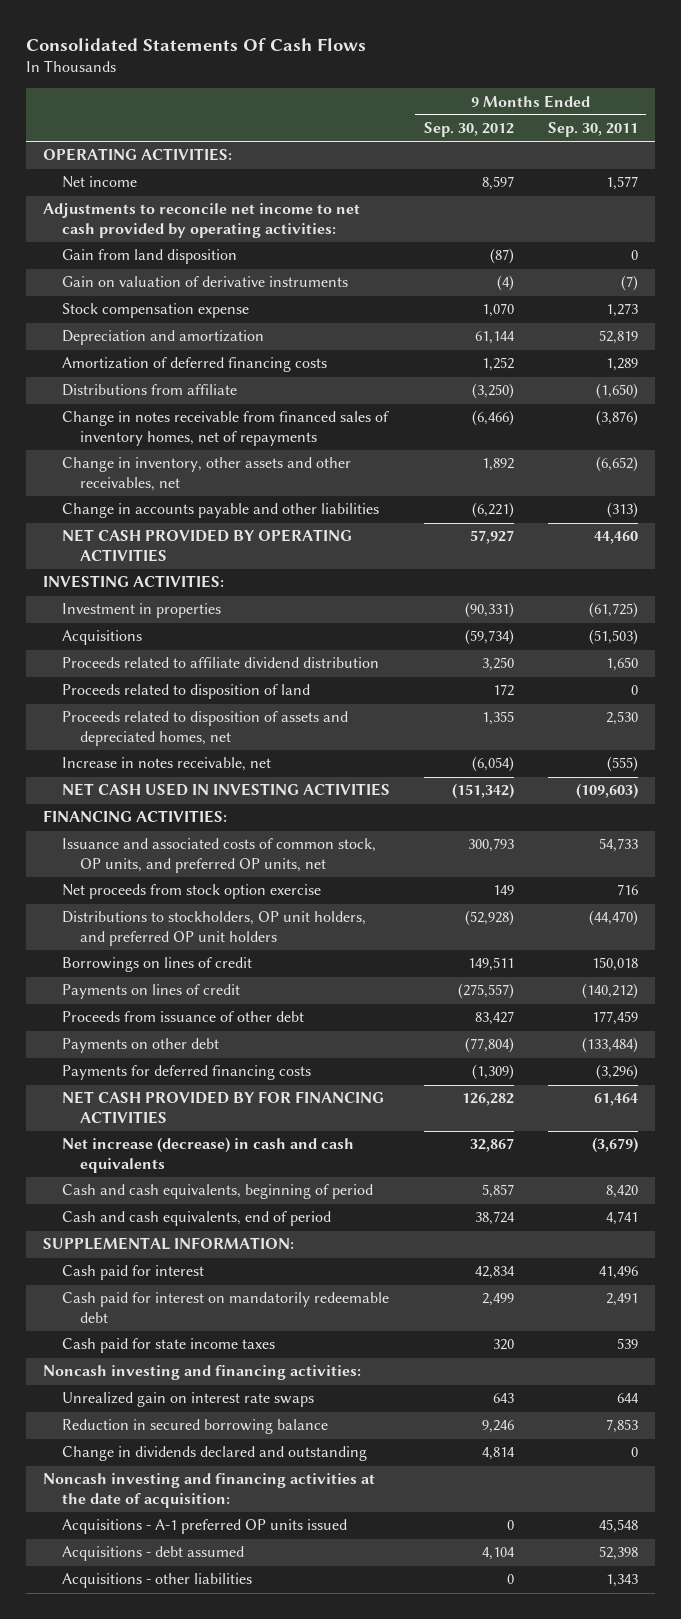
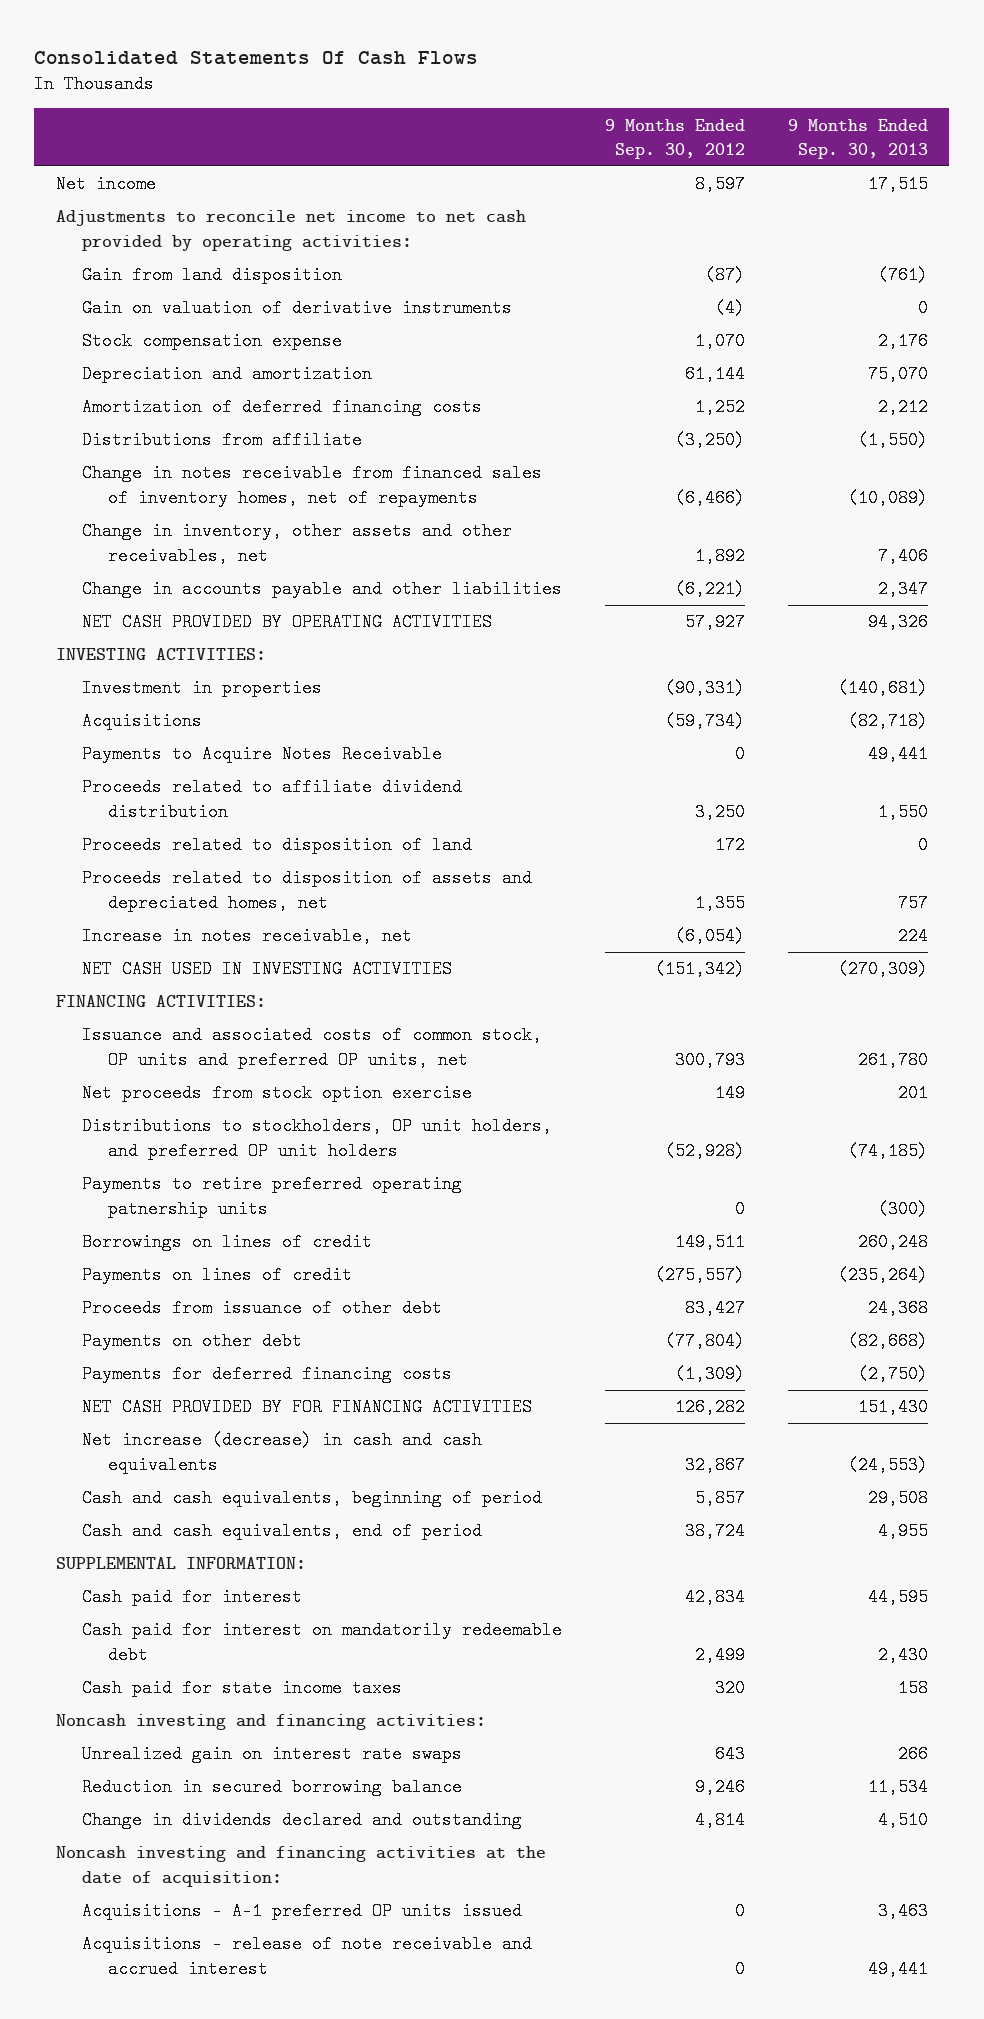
- | 9 Months Ended Sep. 30, 2012 | 9 Months Ended Sep. 30, 2011
+ | 9 Months Ended Sep. 30, 2012 | 9 Months Ended Sep. 30, 2013
- OPERATING ACTIVITIES:
+ Payments to Acquire Notes Receivable | 0 | 49,441
- Issuance and associated costs of common stock, OP units, and preferred OP units, net | 300,793 | 54,733
+ Issuance and associated costs of common stock, OP units and preferred OP units, net | 300,793 | 261,780
+ Payments to retire preferred operating patnership units | 0 | (300)
- Acquisitions - debt assumed | 4,104 | 52,398
- Acquisitions - other liabilities | 0 | 1,343
+ Acquisitions - release of note receivable and accrued interest | 0 | 49,441

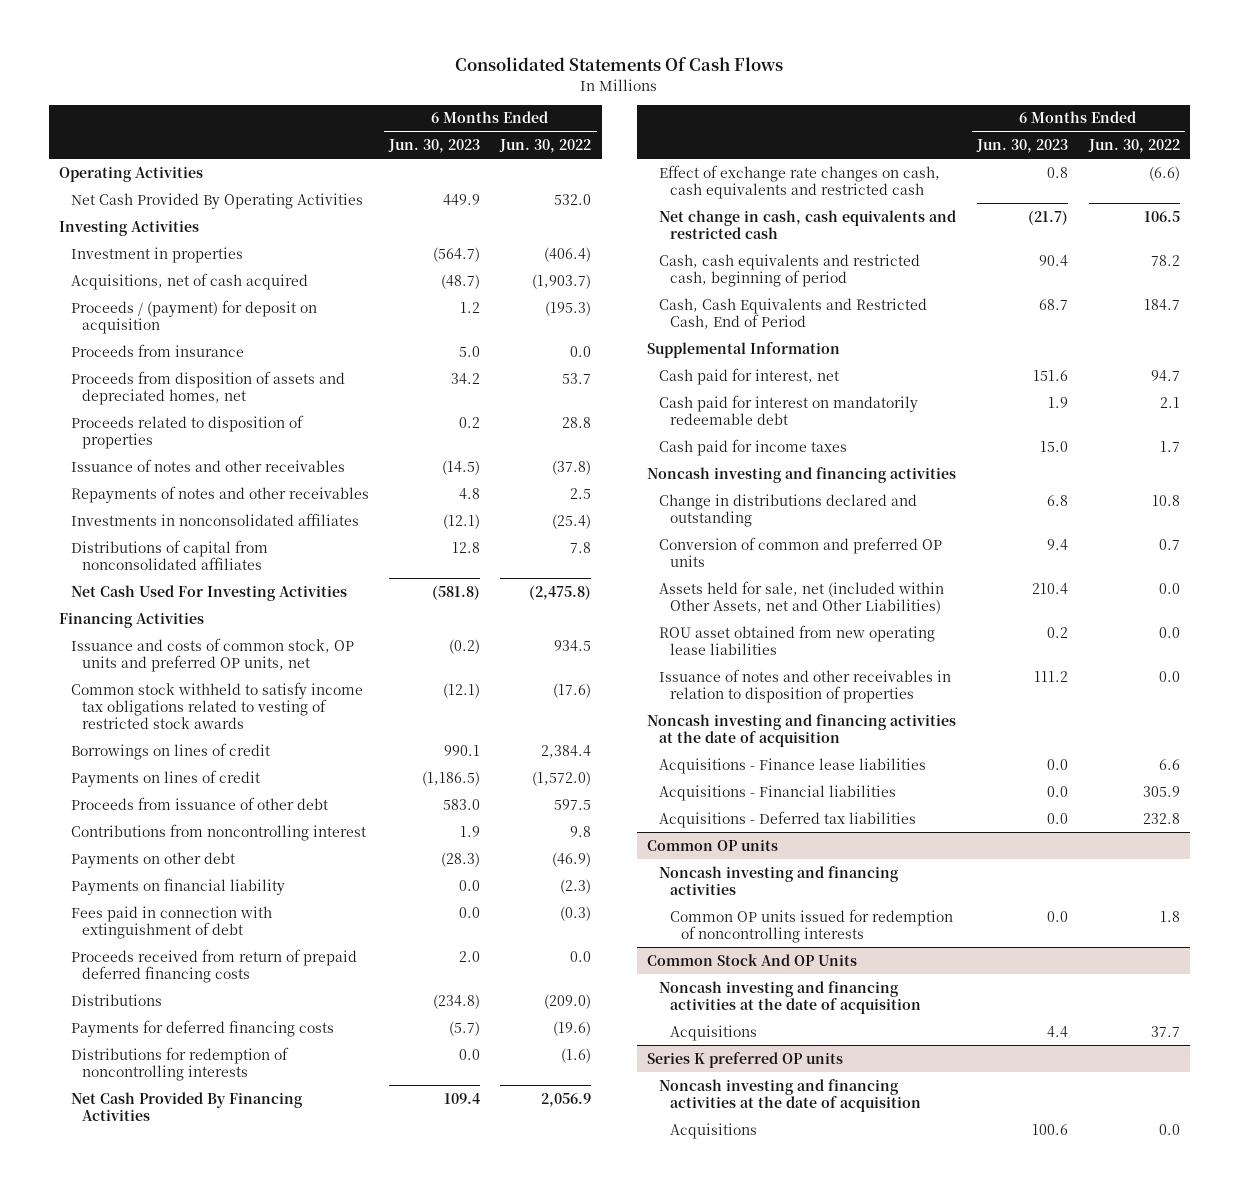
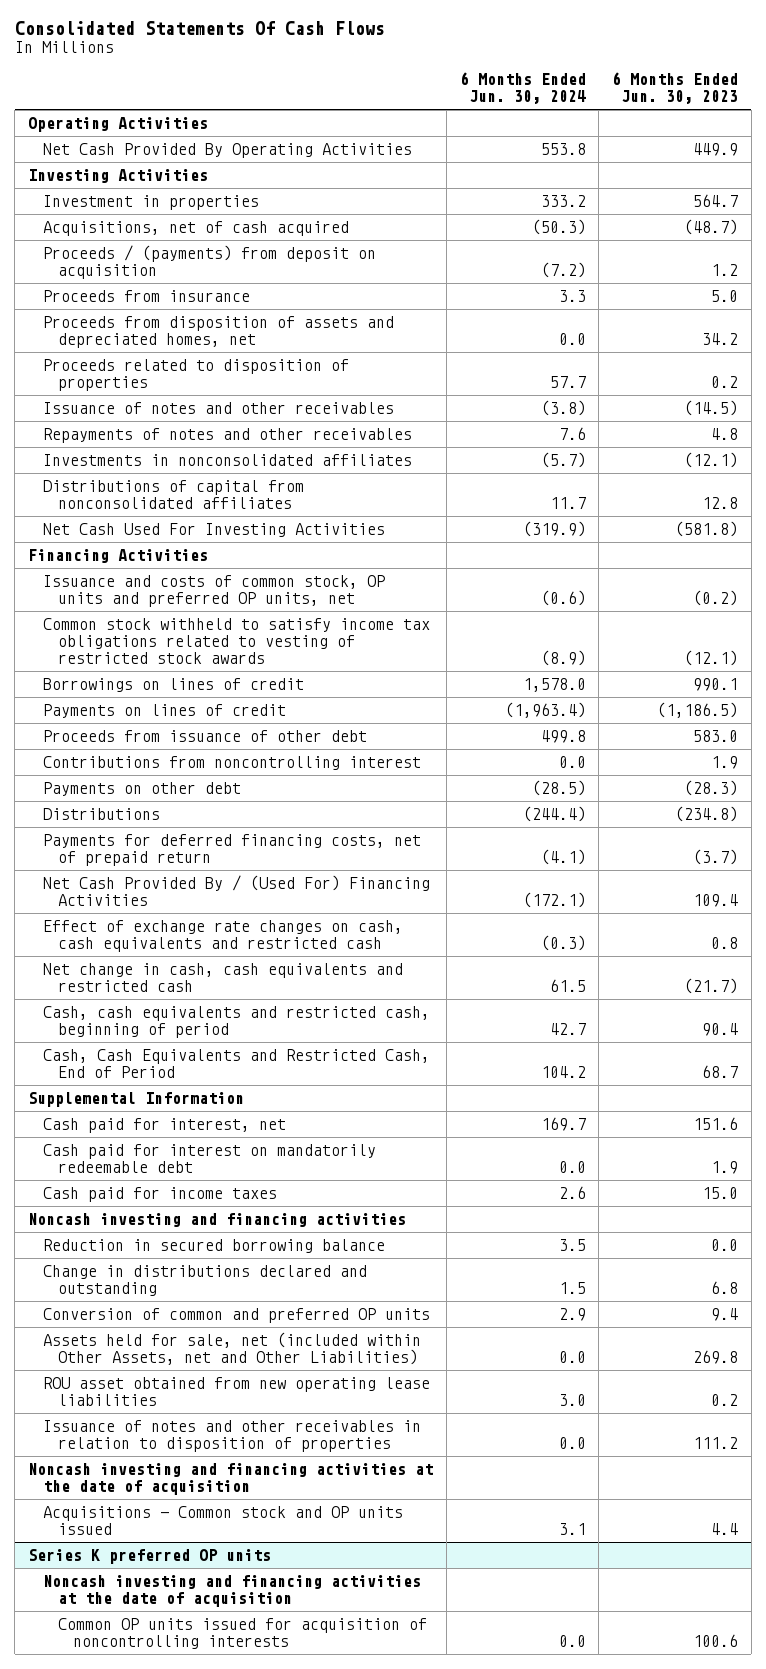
- | 6 Months Ended Jun. 30, 2023 | 6 Months Ended Jun. 30, 2022
+ | 6 Months Ended Jun. 30, 2024 | 6 Months Ended Jun. 30, 2023
- Investment in properties | (564.7) | (406.4)
+ Investment in properties | 333.2 | 564.7
- Proceeds / (payment) for deposit on acquisition | 1.2 | (195.3)
+ Proceeds / (payments) from deposit on acquisition | (7.2) | 1.2
- Payments on financial liability | 0.0 | (2.3)
- Fees paid in connection with extinguishment of debt | 0.0 | (0.3)
- Proceeds received from return of prepaid deferred financing costs | 2.0 | 0.0
- Payments for deferred financing costs | (5.7) | (19.6)
- Distributions for redemption of noncontrolling interests | 0.0 | (1.6)
- Net Cash Provided By Financing Activities | 109.4 | 2,056.9
+ Payments for deferred financing costs, net of prepaid return | (4.1) | (3.7)
+ Net Cash Provided By / (Used For) Financing Activities | (172.1) | 109.4
+ Reduction in secured borrowing balance | 3.5 | 0.0
- Assets held for sale, net (included within Other Assets, net and Other Liabilities) | 210.4 | 0.0
+ Assets held for sale, net (included within Other Assets, net and Other Liabilities) | 0.0 | 269.8
- Acquisitions - Finance lease liabilities | 0.0 | 6.6
- Acquisitions - Financial liabilities | 0.0 | 305.9
- Acquisitions - Deferred tax liabilities | 0.0 | 232.8
- Common OP units
- Noncash investing and financing activities
- Common OP units issued for redemption of noncontrolling interests | 0.0 | 1.8
- Common Stock And OP Units
- Noncash investing and financing activities at the date of acquisition
- Acquisitions | 4.4 | 37.7
+ Acquisitions - Common stock and OP units issued | 3.1 | 4.4
@ Series K preferred OP units
- Acquisitions | 100.6 | 0.0
+ Common OP units issued for acquisition of noncontrolling interests | 0.0 | 100.6

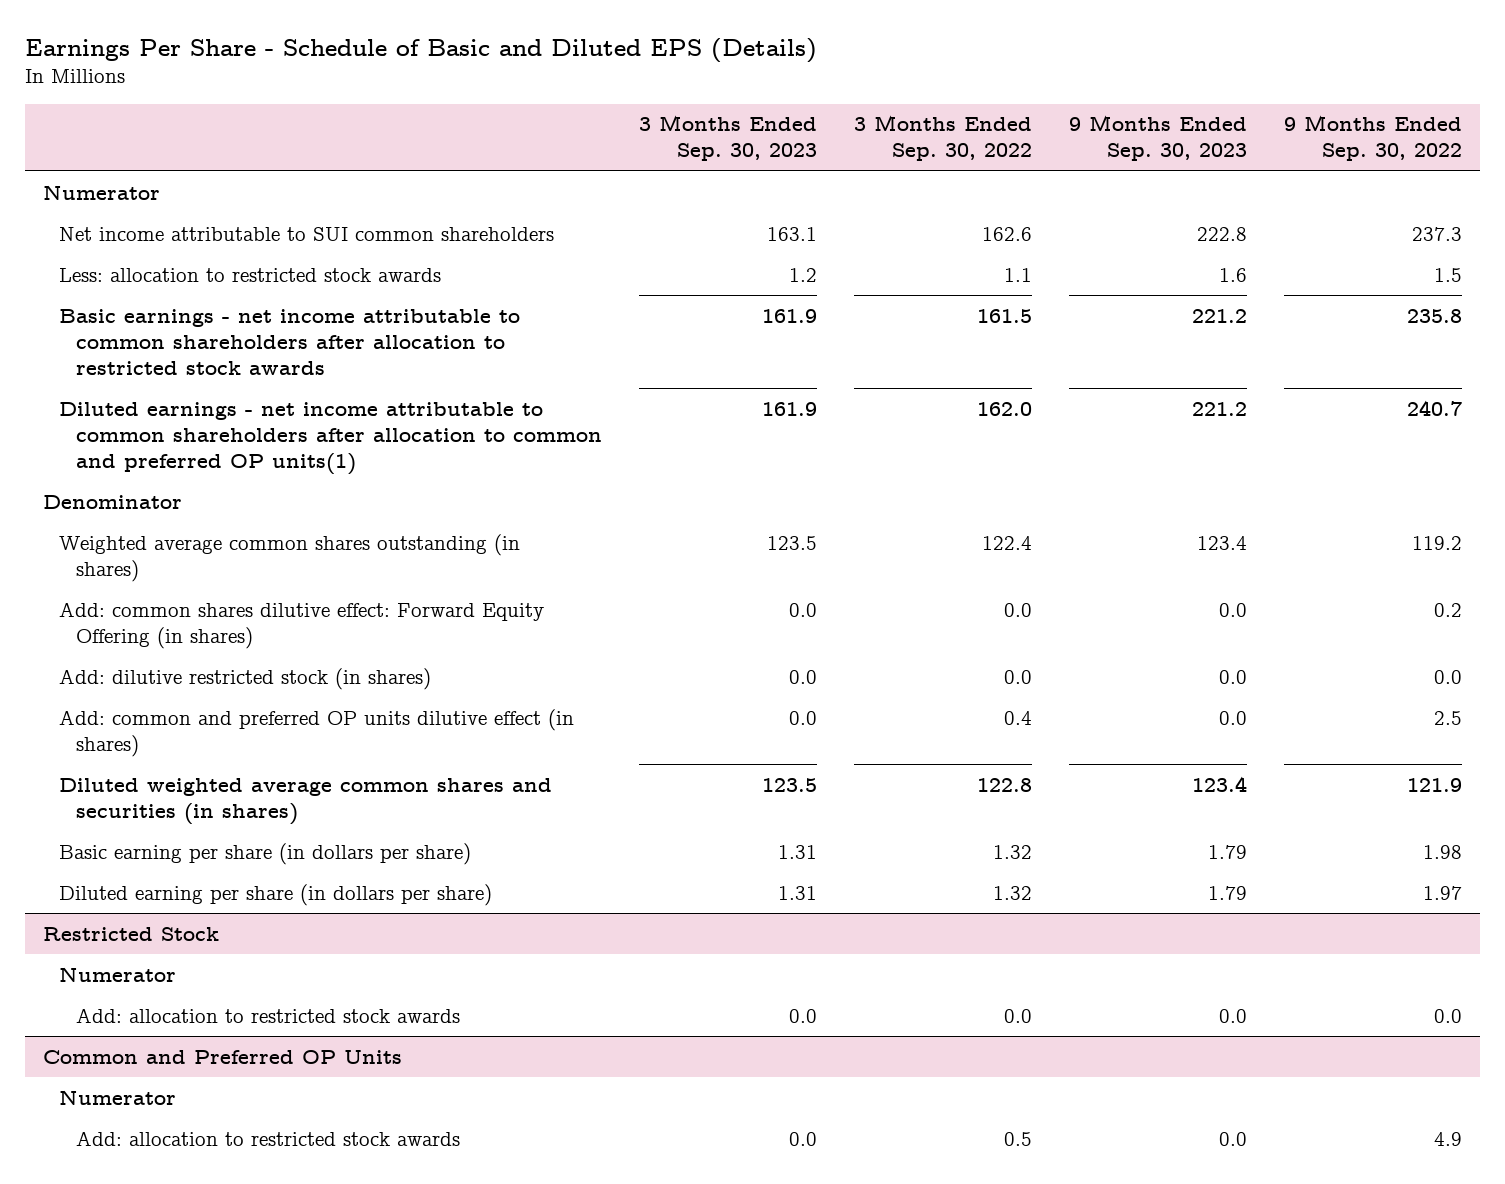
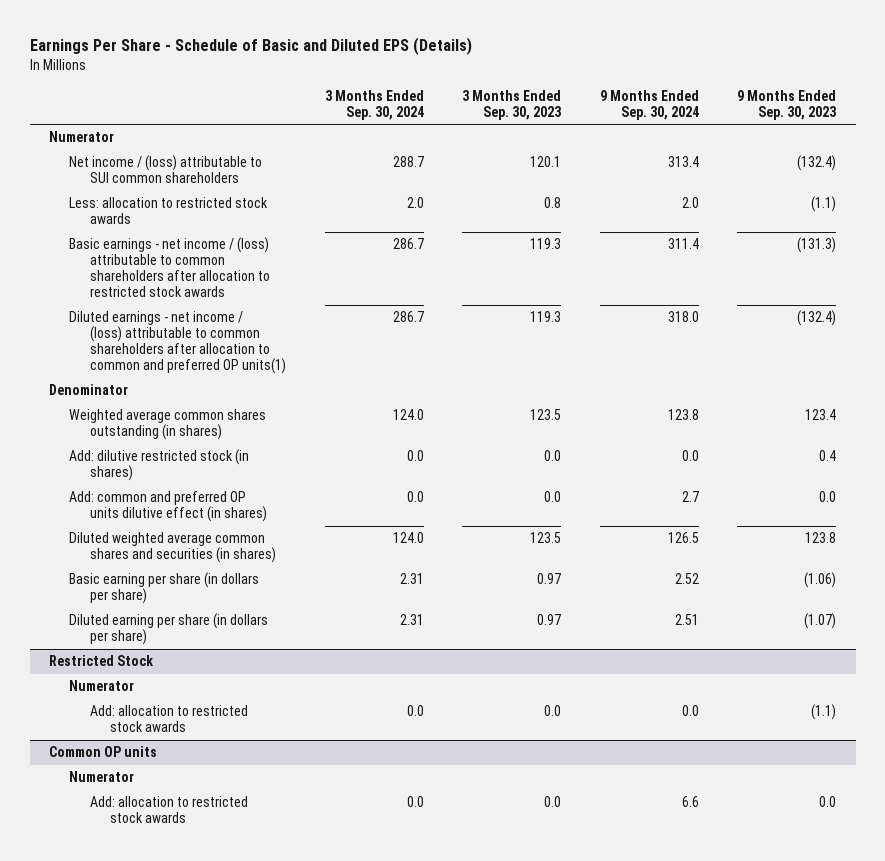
- | 3 Months Ended Sep. 30, 2023 | 3 Months Ended Sep. 30, 2022 | 9 Months Ended Sep. 30, 2023 | 9 Months Ended Sep. 30, 2022
+ | 3 Months Ended Sep. 30, 2024 | 3 Months Ended Sep. 30, 2023 | 9 Months Ended Sep. 30, 2024 | 9 Months Ended Sep. 30, 2023
- Net income attributable to SUI common shareholders | 163.1 | 162.6 | 222.8 | 237.3
- Less: allocation to restricted stock awards | 1.2 | 1.1 | 1.6 | 1.5
- Basic earnings - net income attributable to common shareholders after allocation to restricted stock awards | 161.9 | 161.5 | 221.2 | 235.8
- Diluted earnings - net income attributable to common shareholders after allocation to common and preferred OP units(1) | 161.9 | 162.0 | 221.2 | 240.7
+ Net income / (loss) attributable to SUI common shareholders | 288.7 | 120.1 | 313.4 | (132.4)
+ Less: allocation to restricted stock awards | 2.0 | 0.8 | 2.0 | (1.1)
+ Basic earnings - net income / (loss) attributable to common shareholders after allocation to restricted stock awards | 286.7 | 119.3 | 311.4 | (131.3)
+ Diluted earnings - net income / (loss) attributable to common shareholders after allocation to common and preferred OP units(1) | 286.7 | 119.3 | 318.0 | (132.4)
- Add: common shares dilutive effect: Forward Equity Offering (in shares) | 0.0 | 0.0 | 0.0 | 0.2
- Add: dilutive restricted stock (in shares) | 0.0 | 0.0 | 0.0 | 0.0
+ Add: dilutive restricted stock (in shares) | 0.0 | 0.0 | 0.0 | 0.4
- Diluted weighted average common shares and securities (in shares) | 123.5 | 122.8 | 123.4 | 121.9
- Basic earning per share (in dollars per share) | 1.31 | 1.32 | 1.79 | 1.98
- Diluted earning per share (in dollars per share) | 1.31 | 1.32 | 1.79 | 1.97
+ Diluted weighted average common shares and securities (in shares) | 124.0 | 123.5 | 126.5 | 123.8
+ Basic earning per share (in dollars per share) | 2.31 | 0.97 | 2.52 | (1.06)
+ Diluted earning per share (in dollars per share) | 2.31 | 0.97 | 2.51 | (1.07)
@ Restricted Stock
- Add: allocation to restricted stock awards | 0.0 | 0.0 | 0.0 | 0.0
- Common and Preferred OP Units
@ Restricted Stock
+ Add: allocation to restricted stock awards | 0.0 | 0.0 | 0.0 | (1.1)
+ Common OP units

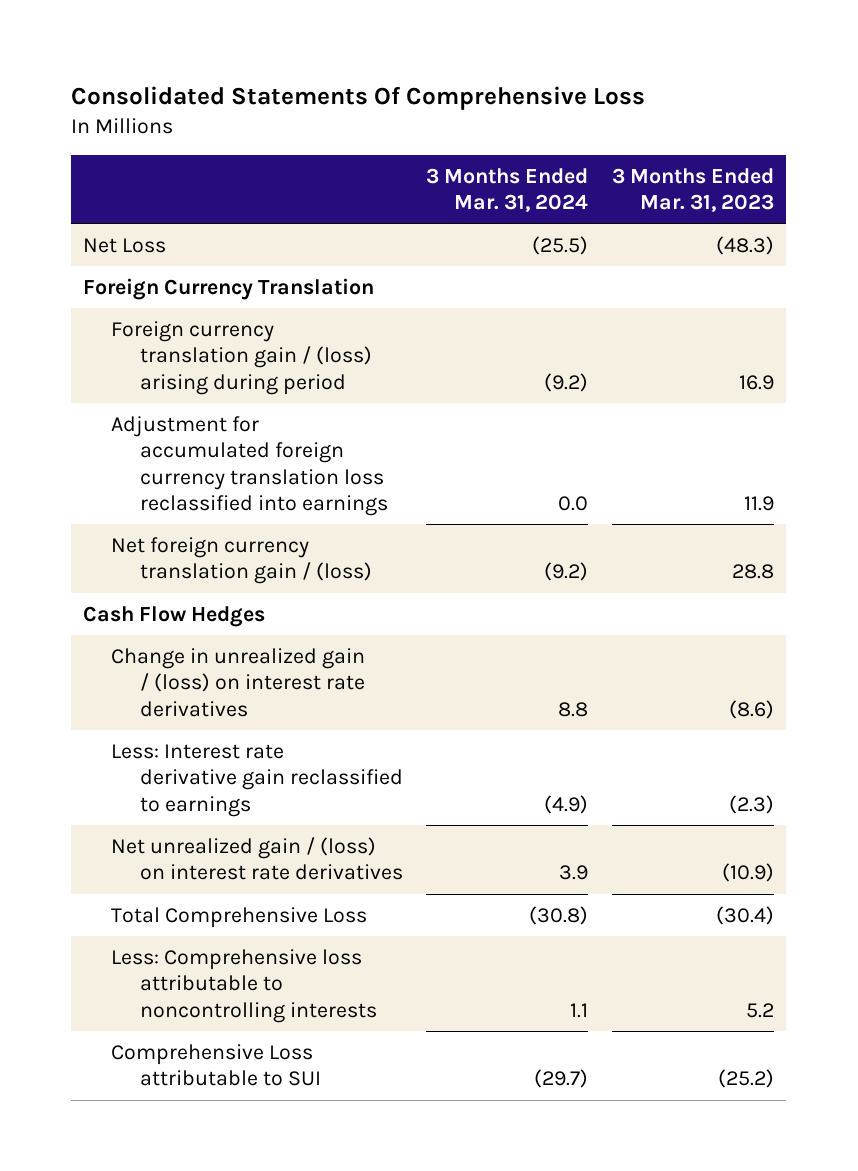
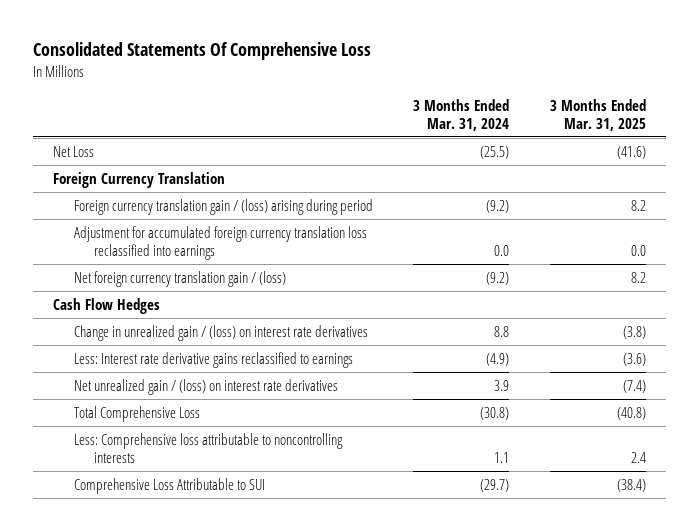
- | 3 Months Ended Mar. 31, 2024 | 3 Months Ended Mar. 31, 2023
+ | 3 Months Ended Mar. 31, 2024 | 3 Months Ended Mar. 31, 2025
- Less: Interest rate derivative gain reclassified to earnings | (4.9) | (2.3)
+ Less: Interest rate derivative gains reclassified to earnings | (4.9) | (3.6)
- Comprehensive Loss attributable to SUI | (29.7) | (25.2)
+ Comprehensive Loss Attributable to SUI | (29.7) | (38.4)

